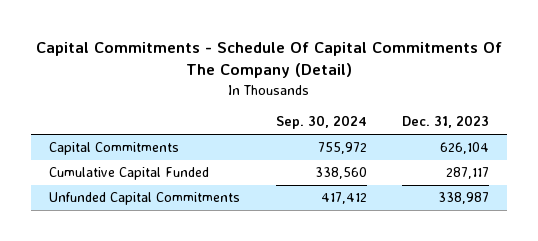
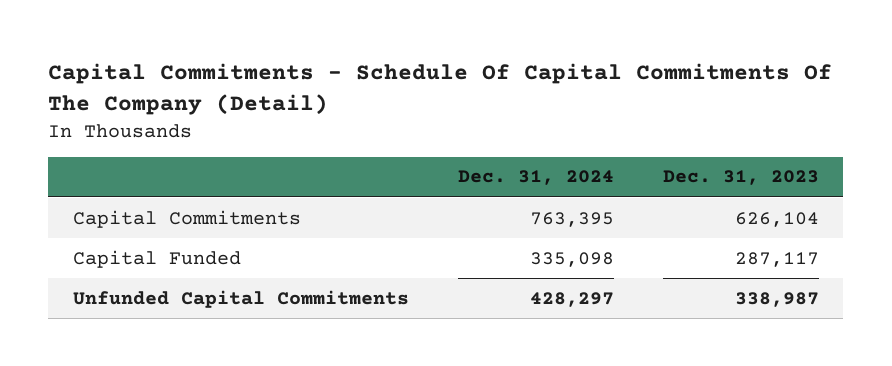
- | Sep. 30, 2024 | Dec. 31, 2023
+ | Dec. 31, 2024 | Dec. 31, 2023
- Cumulative Capital Funded | 338,560 | 287,117
+ Capital Funded | 335,098 | 287,117

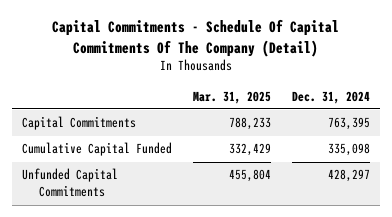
- | Dec. 31, 2024 | Dec. 31, 2023
+ | Mar. 31, 2025 | Dec. 31, 2024
- Capital Funded | 335,098 | 287,117
+ Cumulative Capital Funded | 332,429 | 335,098

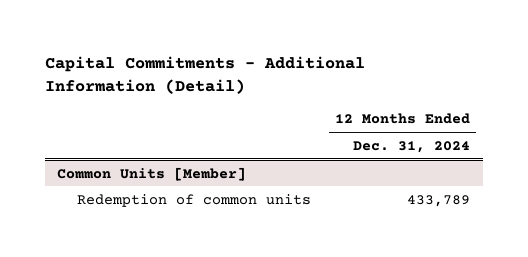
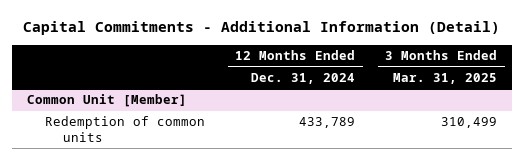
- | 12 Months Ended Dec. 31, 2024
+ | 12 Months Ended Dec. 31, 2024 | 3 Months Ended Mar. 31, 2025
- Common Units [Member]
+ Common Unit [Member]

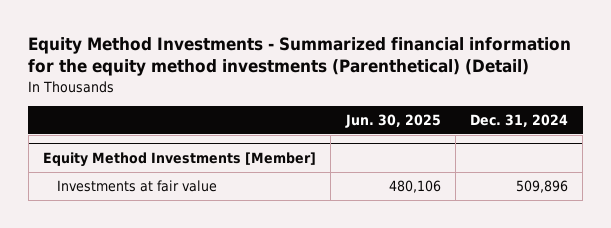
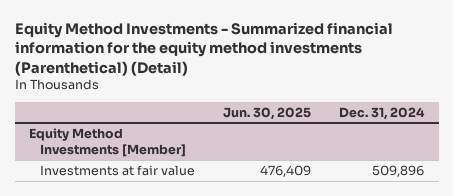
@ Equity Method Investments [Member]
- Investments at fair value | 480,106 | 509,896
+ Investments at fair value | 476,409 | 509,896

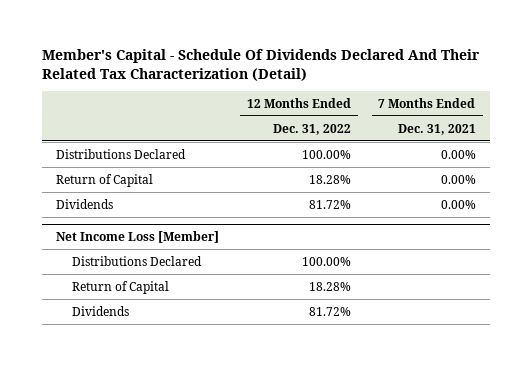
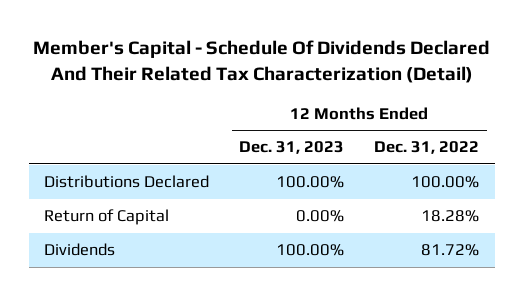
- | 12 Months Ended Dec. 31, 2022 | 7 Months Ended Dec. 31, 2021
+ | 12 Months Ended Dec. 31, 2023 | 12 Months Ended Dec. 31, 2022
- Net Income Loss [Member]
- Distributions Declared | 100.00% |
- Return of Capital | 18.28% |
- Dividends | 81.72% |

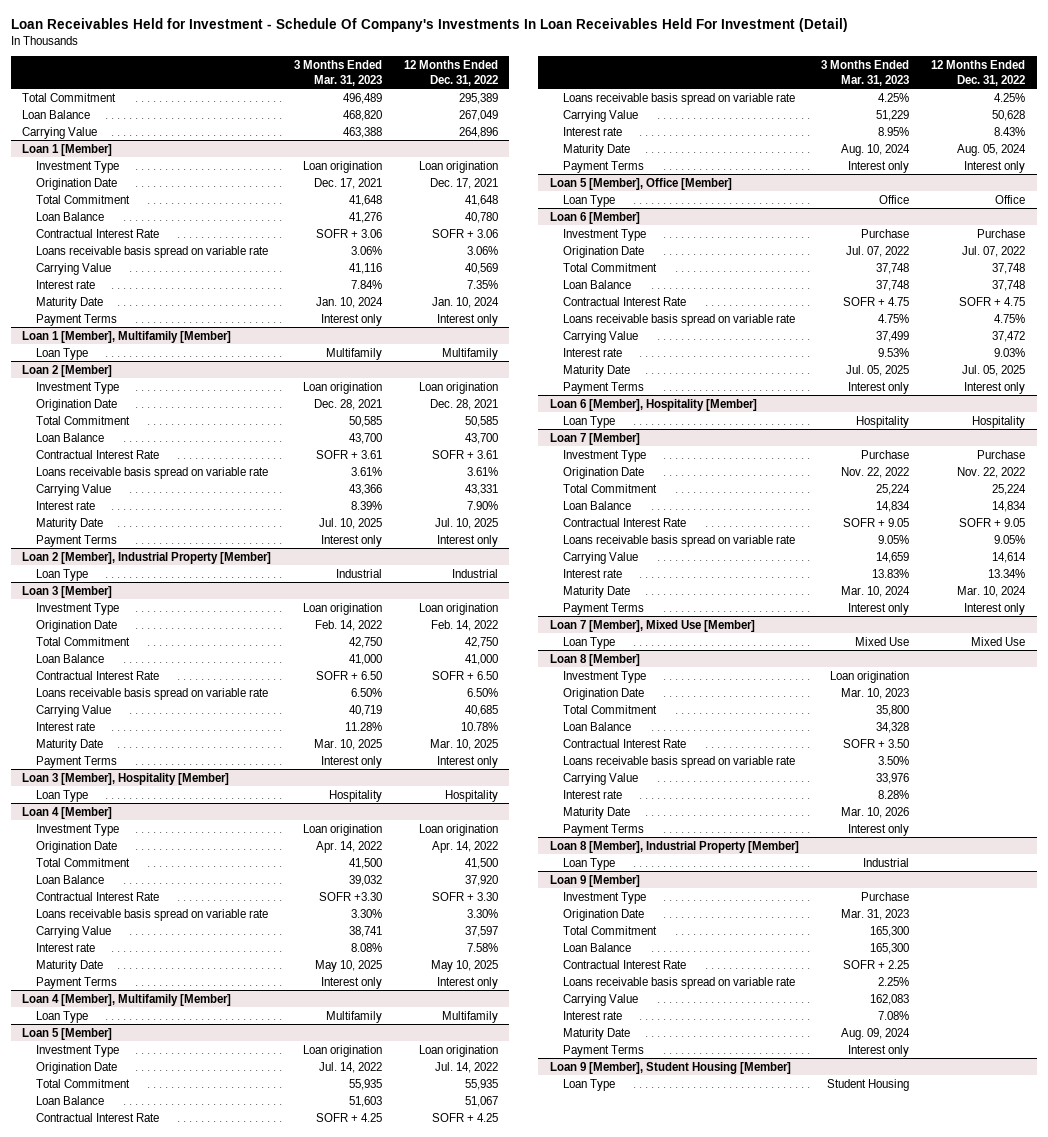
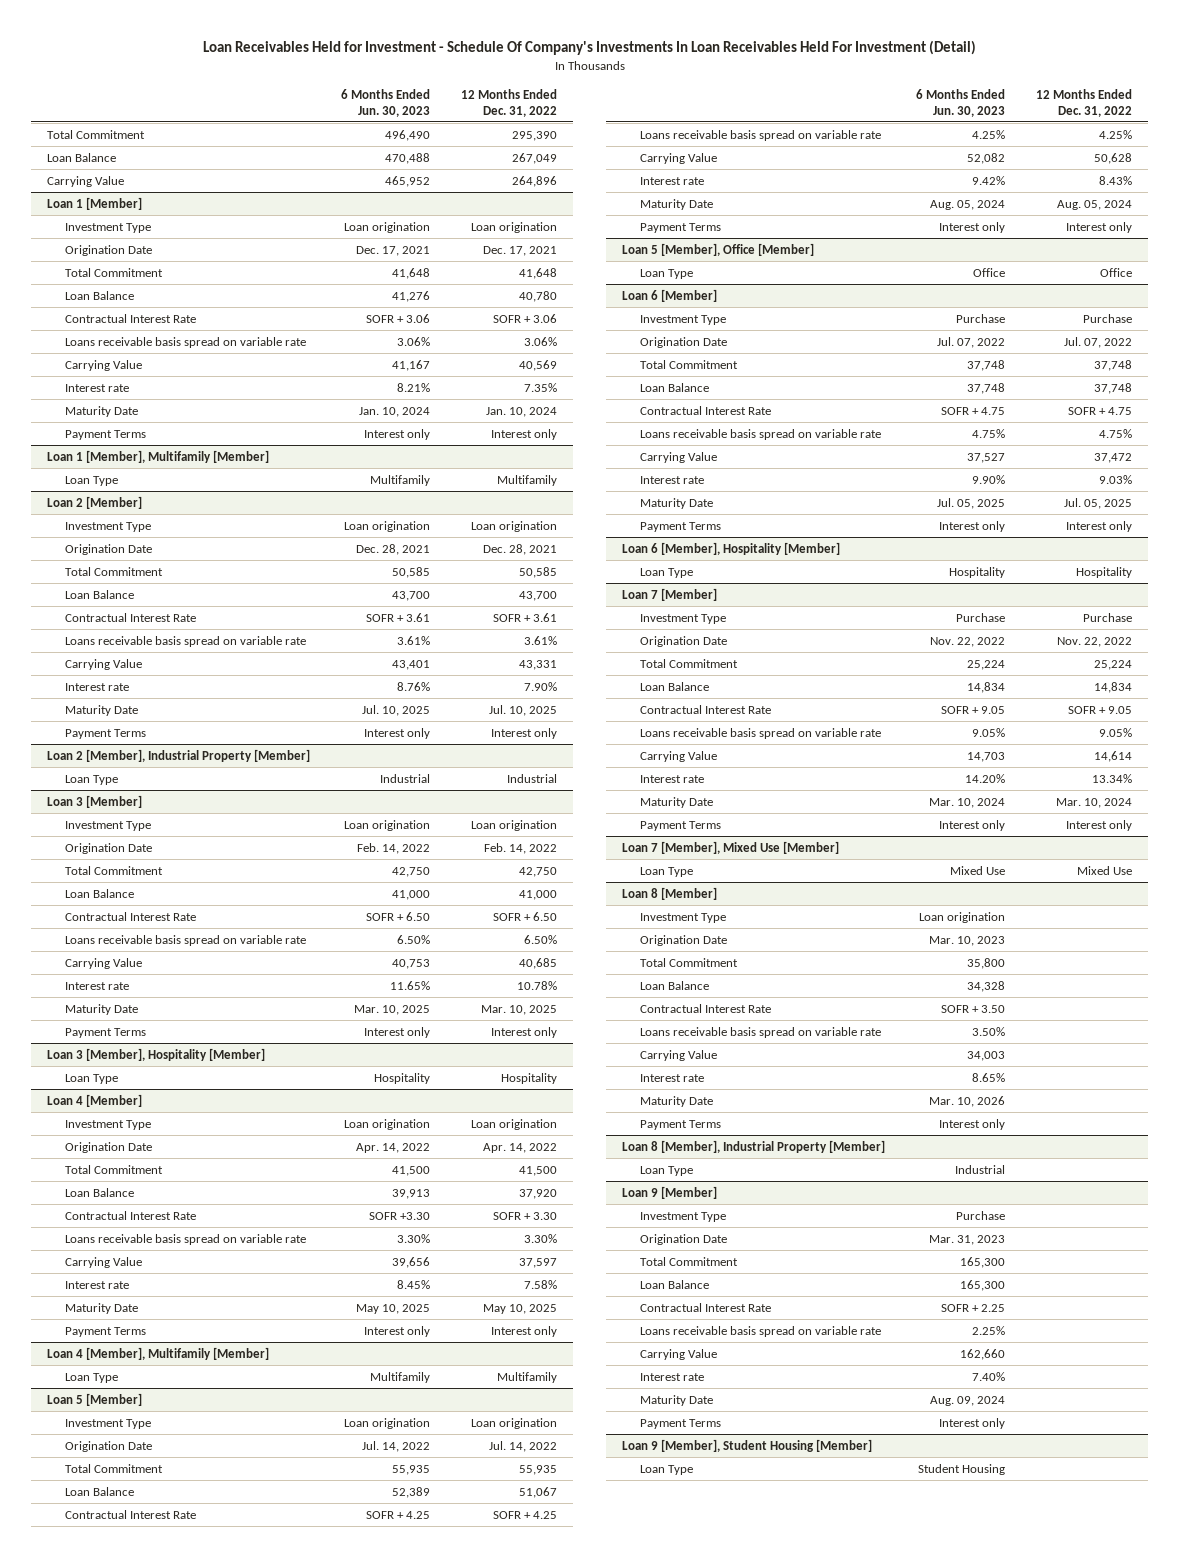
- | 3 Months Ended Mar. 31, 2023 | 12 Months Ended Dec. 31, 2022
+ | 6 Months Ended Jun. 30, 2023 | 12 Months Ended Dec. 31, 2022
- Total Commitment | 496,489 | 295,389
+ Total Commitment | 496,490 | 295,390

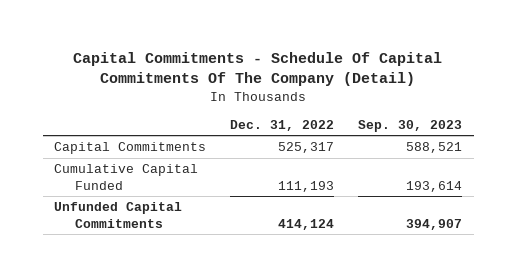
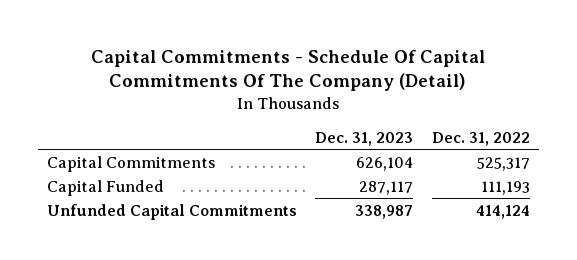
- | Dec. 31, 2022 | Sep. 30, 2023
+ | Dec. 31, 2023 | Dec. 31, 2022
- Cumulative Capital Funded | 111,193 | 193,614
+ Capital Funded | 287,117 | 111,193

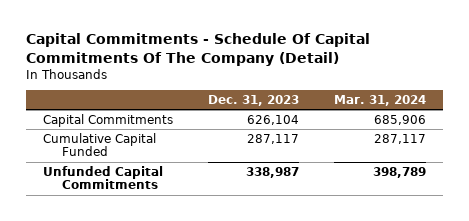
- | Dec. 31, 2023 | Dec. 31, 2022
+ | Dec. 31, 2023 | Mar. 31, 2024
- Capital Funded | 287,117 | 111,193
+ Cumulative Capital Funded | 287,117 | 287,117

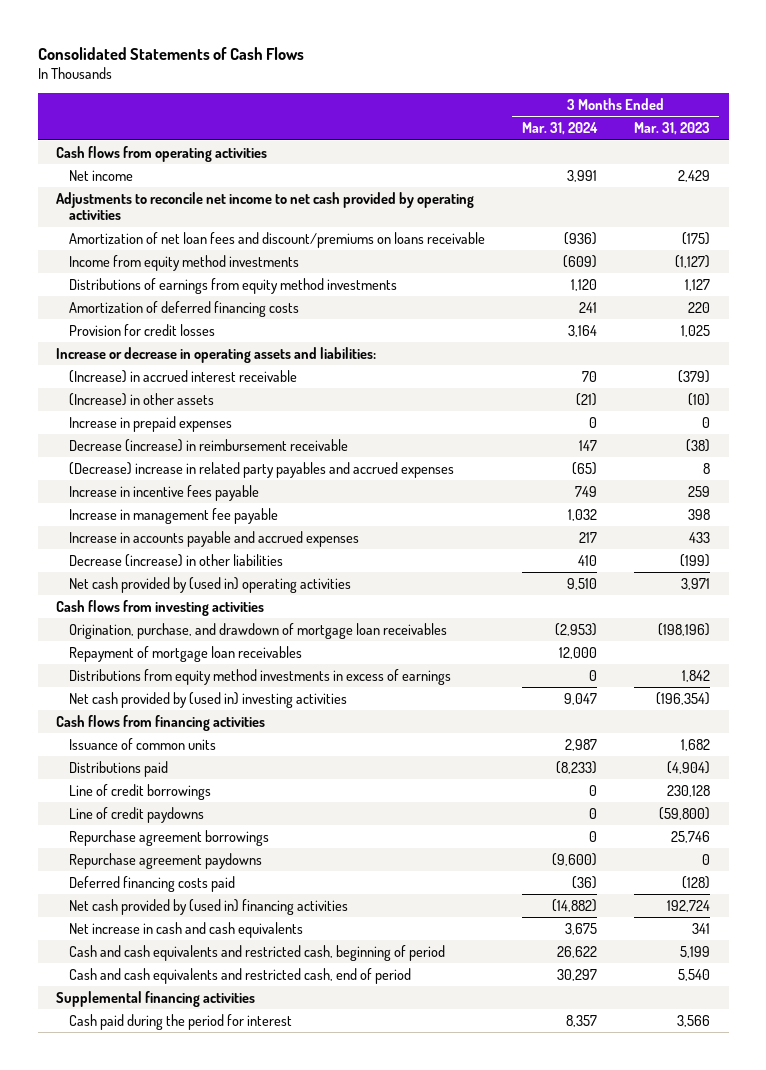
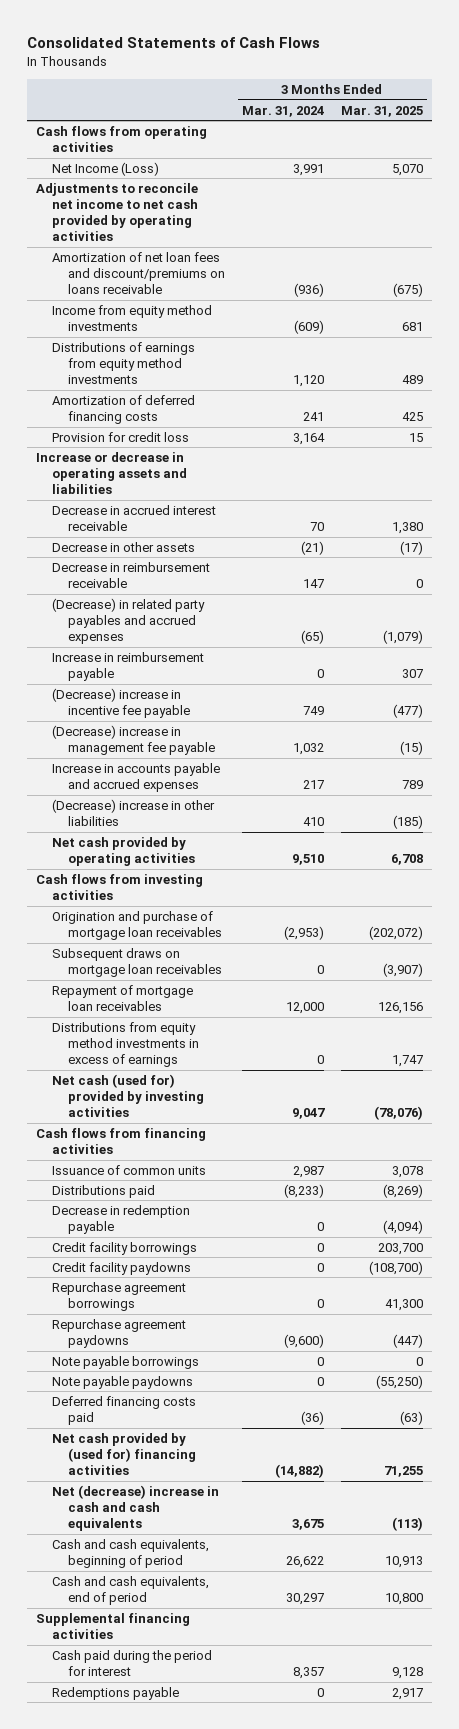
- | 3 Months Ended Mar. 31, 2024 | 3 Months Ended Mar. 31, 2023
+ | 3 Months Ended Mar. 31, 2024 | 3 Months Ended Mar. 31, 2025
- Net income | 3,991 | 2,429
+ Net Income (Loss) | 3,991 | 5,070
- Provision for credit losses | 3,164 | 1,025
- Increase or decrease in operating assets and liabilities:
- (Increase) in accrued interest receivable | 70 | (379)
- (Increase) in other assets | (21) | (10)
- Increase in prepaid expenses | 0 | 0
- Decrease (increase) in reimbursement receivable | 147 | (38)
- (Decrease) increase in related party payables and accrued expenses | (65) | 8
- Increase in incentive fees payable | 749 | 259
- Increase in management fee payable | 1,032 | 398
+ Provision for credit loss | 3,164 | 15
+ Increase or decrease in operating assets and liabilities
+ Decrease in accrued interest receivable | 70 | 1,380
+ Decrease in other assets | (21) | (17)
+ Decrease in reimbursement receivable | 147 | 0
+ (Decrease) in related party payables and accrued expenses | (65) | (1,079)
+ Increase in reimbursement payable | 0 | 307
+ (Decrease) increase in incentive fee payable | 749 | (477)
+ (Decrease) increase in management fee payable | 1,032 | (15)
- Decrease (increase) in other liabilities | 410 | (199)
- Net cash provided by (used in) operating activities | 9,510 | 3,971
+ (Decrease) increase in other liabilities | 410 | (185)
+ Net cash provided by operating activities | 9,510 | 6,708
- Origination, purchase, and drawdown of mortgage loan receivables | (2,953) | (198,196)
+ Origination and purchase of mortgage loan receivables | (2,953) | (202,072)
+ Subsequent draws on mortgage loan receivables | 0 | (3,907)
- Net cash provided by (used in) investing activities | 9,047 | (196,354)
+ Net cash (used for) provided by investing activities | 9,047 | (78,076)
- Line of credit borrowings | 0 | 230,128
- Line of credit paydowns | 0 | (59,800)
+ Decrease in redemption payable | 0 | (4,094)
+ Credit facility borrowings | 0 | 203,700
+ Credit facility paydowns | 0 | (108,700)
+ Note payable borrowings | 0 | 0
+ Note payable paydowns | 0 | (55,250)
- Net cash provided by (used in) financing activities | (14,882) | 192,724
- Net increase in cash and cash equivalents | 3,675 | 341
- Cash and cash equivalents and restricted cash, beginning of period | 26,622 | 5,199
- Cash and cash equivalents and restricted cash, end of period | 30,297 | 5,540
+ Net cash provided by (used for) financing activities | (14,882) | 71,255
+ Net (decrease) increase in cash and cash equivalents | 3,675 | (113)
+ Cash and cash equivalents, beginning of period | 26,622 | 10,913
+ Cash and cash equivalents, end of period | 30,297 | 10,800
+ Redemptions payable | 0 | 2,917

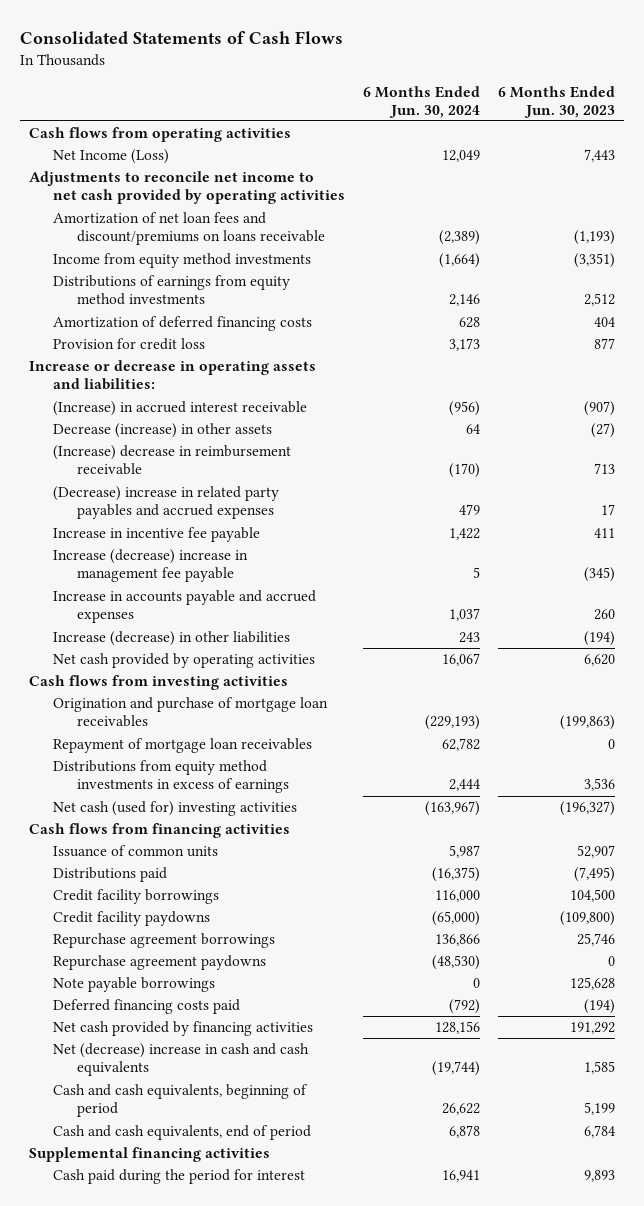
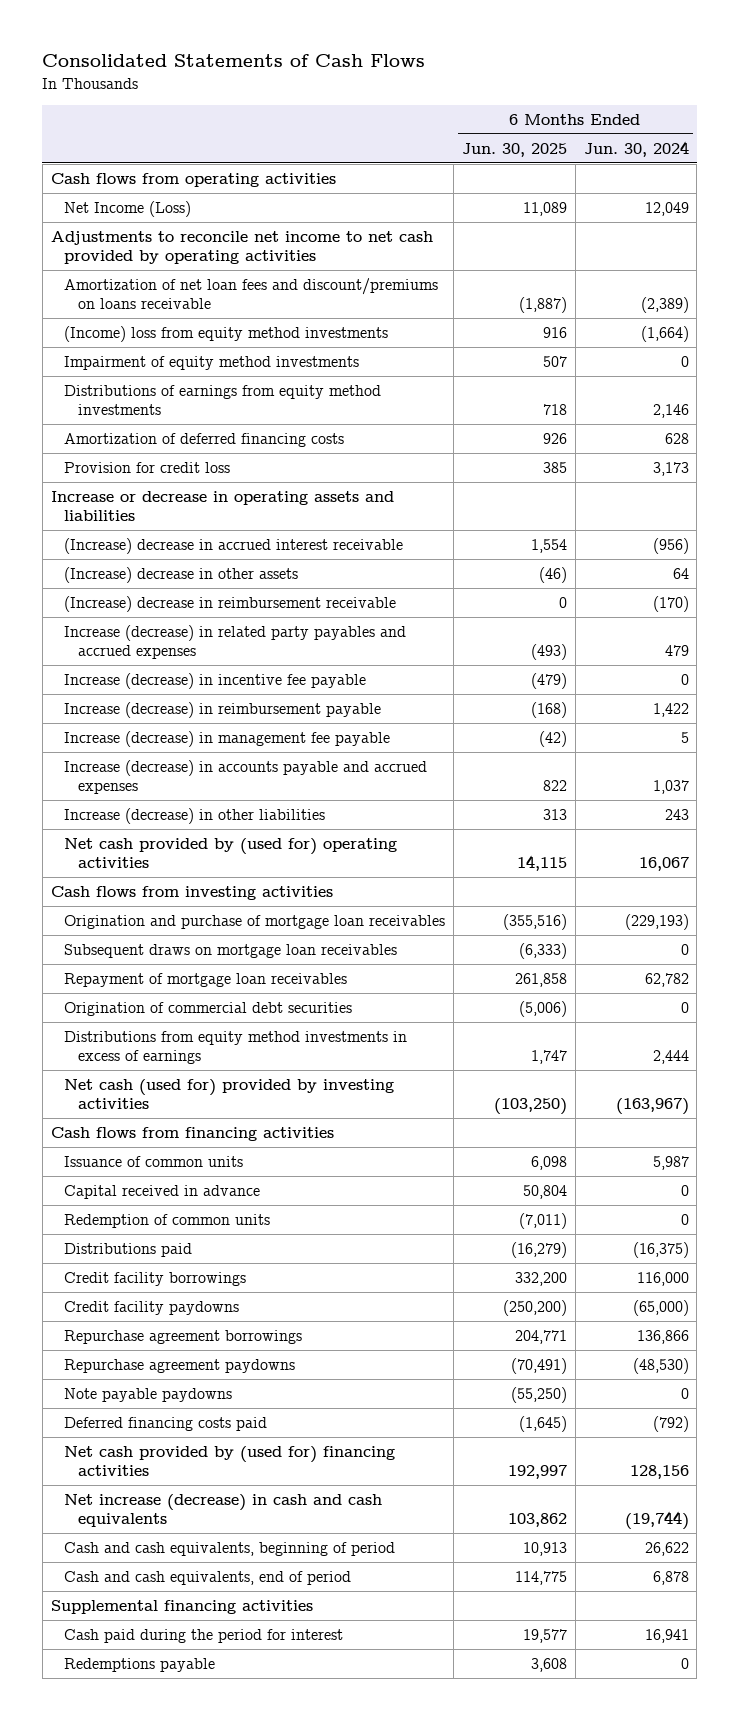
- | 6 Months Ended Jun. 30, 2024 | 6 Months Ended Jun. 30, 2023
+ | 6 Months Ended Jun. 30, 2025 | 6 Months Ended Jun. 30, 2024
- Income from equity method investments | (1,664) | (3,351)
+ (Income) loss from equity method investments | 916 | (1,664)
+ Impairment of equity method investments | 507 | 0
- Increase or decrease in operating assets and liabilities:
- (Increase) in accrued interest receivable | (956) | (907)
- Decrease (increase) in other assets | 64 | (27)
+ Increase or decrease in operating assets and liabilities
+ (Increase) decrease in accrued interest receivable | 1,554 | (956)
+ (Increase) decrease in other assets | (46) | 64
- (Decrease) increase in related party payables and accrued expenses | 479 | 17
- Increase in incentive fee payable | 1,422 | 411
- Increase (decrease) increase in management fee payable | 5 | (345)
- Increase in accounts payable and accrued expenses | 1,037 | 260
+ Increase (decrease) in related party payables and accrued expenses | (493) | 479
+ Increase (decrease) in incentive fee payable | (479) | 0
+ Increase (decrease) in reimbursement payable | (168) | 1,422
+ Increase (decrease) in management fee payable | (42) | 5
+ Increase (decrease) in accounts payable and accrued expenses | 822 | 1,037
- Net cash provided by operating activities | 16,067 | 6,620
+ Net cash provided by (used for) operating activities | 14,115 | 16,067
+ Subsequent draws on mortgage loan receivables | (6,333) | 0
+ Origination of commercial debt securities | (5,006) | 0
- Net cash (used for) investing activities | (163,967) | (196,327)
+ Net cash (used for) provided by investing activities | (103,250) | (163,967)
+ Capital received in advance | 50,804 | 0
+ Redemption of common units | (7,011) | 0
- Note payable borrowings | 0 | 125,628
+ Note payable paydowns | (55,250) | 0
- Net cash provided by financing activities | 128,156 | 191,292
- Net (decrease) increase in cash and cash equivalents | (19,744) | 1,585
+ Net cash provided by (used for) financing activities | 192,997 | 128,156
+ Net increase (decrease) in cash and cash equivalents | 103,862 | (19,744)
+ Redemptions payable | 3,608 | 0

